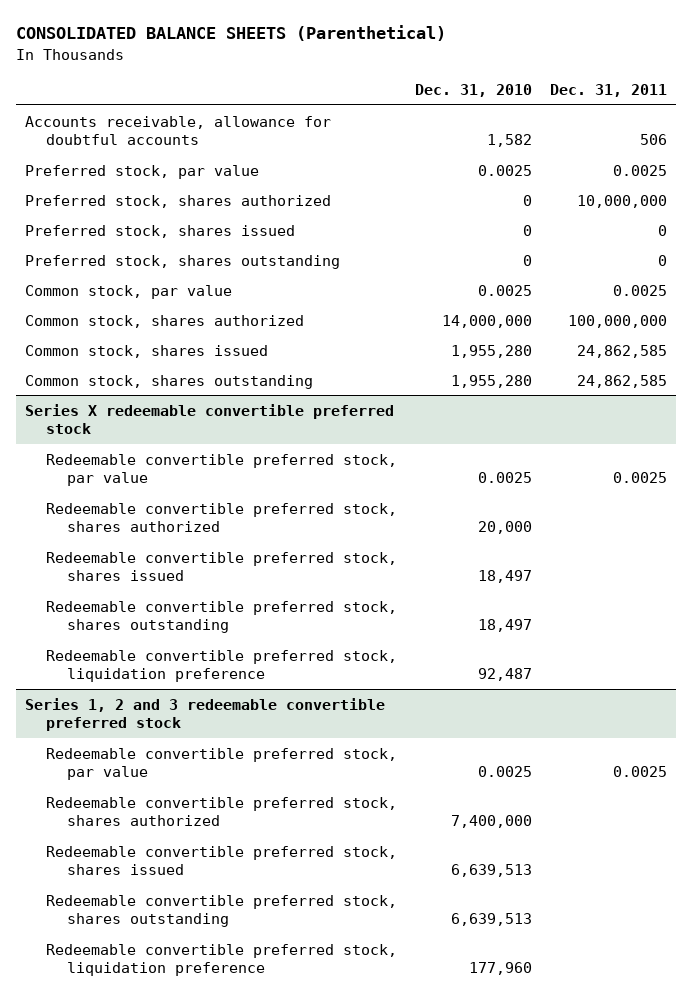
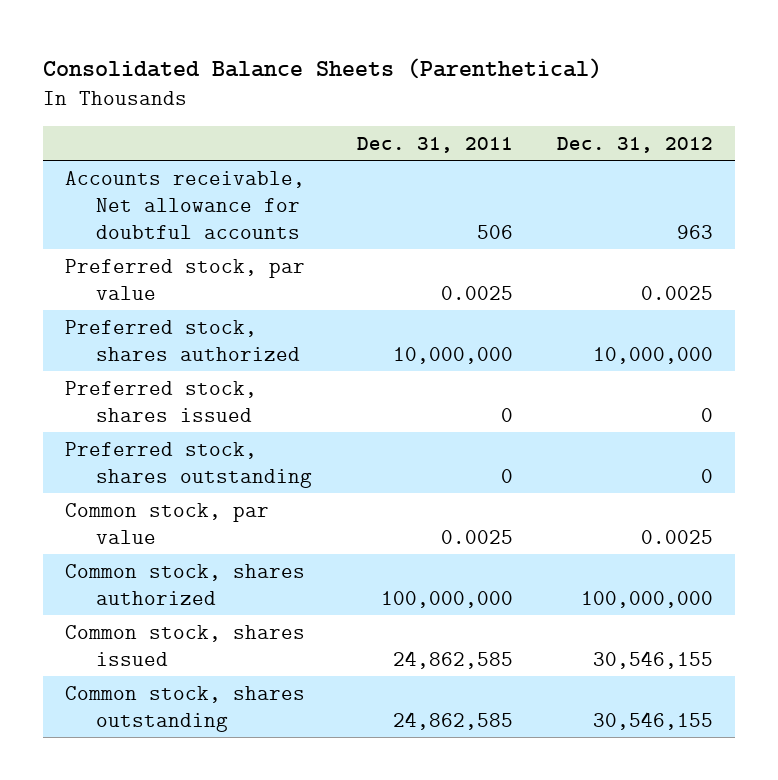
- CONSOLIDATED BALANCE SHEETS (Parenthetical)
+ Consolidated Balance Sheets (Parenthetical)
- | Dec. 31, 2010 | Dec. 31, 2011
+ | Dec. 31, 2011 | Dec. 31, 2012
- Accounts receivable, allowance for doubtful accounts | 1,582 | 506
+ Accounts receivable, Net allowance for doubtful accounts | 506 | 963
- Series X redeemable convertible preferred stock
- Redeemable convertible preferred stock, par value | 0.0025 | 0.0025
- Redeemable convertible preferred stock, shares authorized | 20,000 |
- Redeemable convertible preferred stock, shares issued | 18,497 |
- Redeemable convertible preferred stock, shares outstanding | 18,497 |
- Redeemable convertible preferred stock, liquidation preference | 92,487 |
- Series 1, 2 and 3 redeemable convertible preferred stock
- Redeemable convertible preferred stock, par value | 0.0025 | 0.0025
- Redeemable convertible preferred stock, shares authorized | 7,400,000 |
- Redeemable convertible preferred stock, shares issued | 6,639,513 |
- Redeemable convertible preferred stock, shares outstanding | 6,639,513 |
- Redeemable convertible preferred stock, liquidation preference | 177,960 |

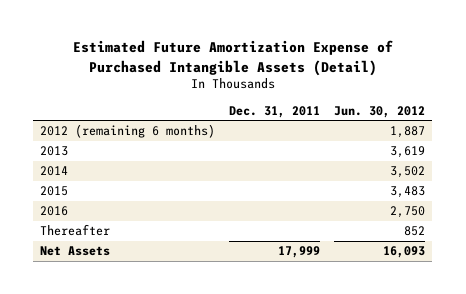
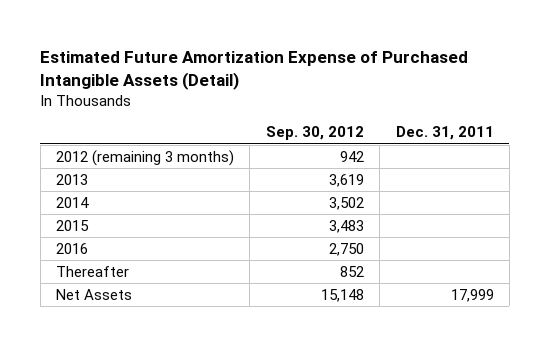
- | Dec. 31, 2011 | Jun. 30, 2012
+ | Sep. 30, 2012 | Dec. 31, 2011
- 2012 (remaining 6 months) | | 1,887
+ 2012 (remaining 3 months) | 942 |

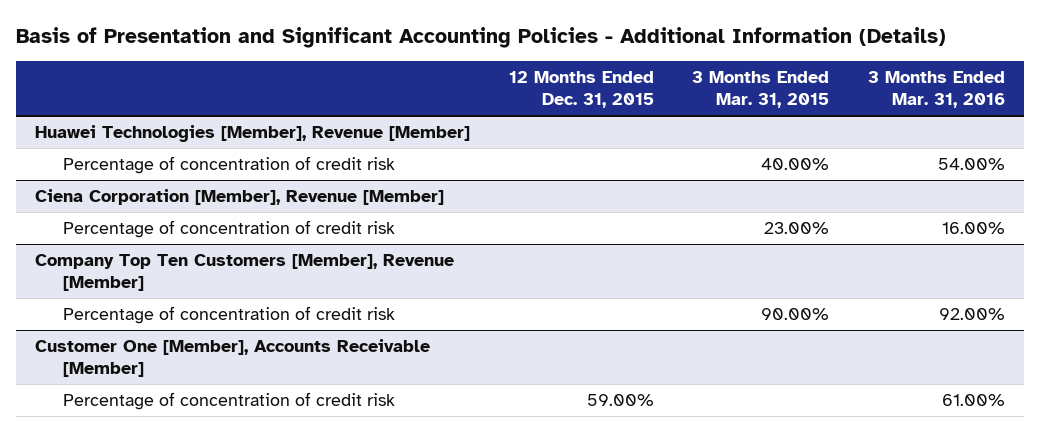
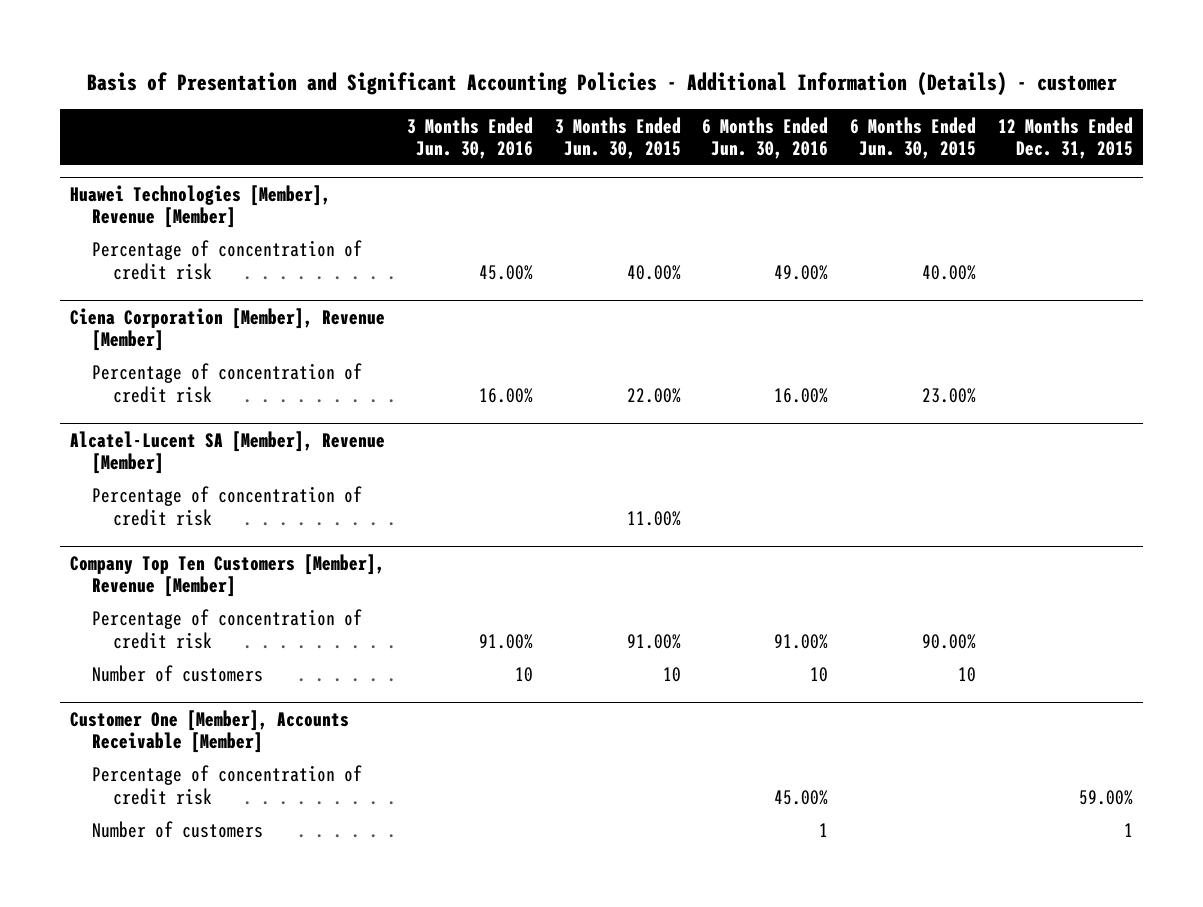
- Basis of Presentation and Significant Accounting Policies - Additional Information (Details)
+ Basis of Presentation and Significant Accounting Policies - Additional Information (Details) - customer
- | 12 Months Ended Dec. 31, 2015 | 3 Months Ended Mar. 31, 2015 | 3 Months Ended Mar. 31, 2016
+ | 3 Months Ended Jun. 30, 2016 | 3 Months Ended Jun. 30, 2015 | 6 Months Ended Jun. 30, 2016 | 6 Months Ended Jun. 30, 2015 | 12 Months Ended Dec. 31, 2015
+ Alcatel-Lucent SA [Member], Revenue [Member]
+ Percentage of concentration of credit risk | | 11.00% | | |
@ Company Top Ten Customers [Member], Revenue [Member]
+ Number of customers | 10 | 10 | 10 | 10 |
@ Customer One [Member], Accounts Receivable [Member]
+ Number of customers | | | 1 | | 1

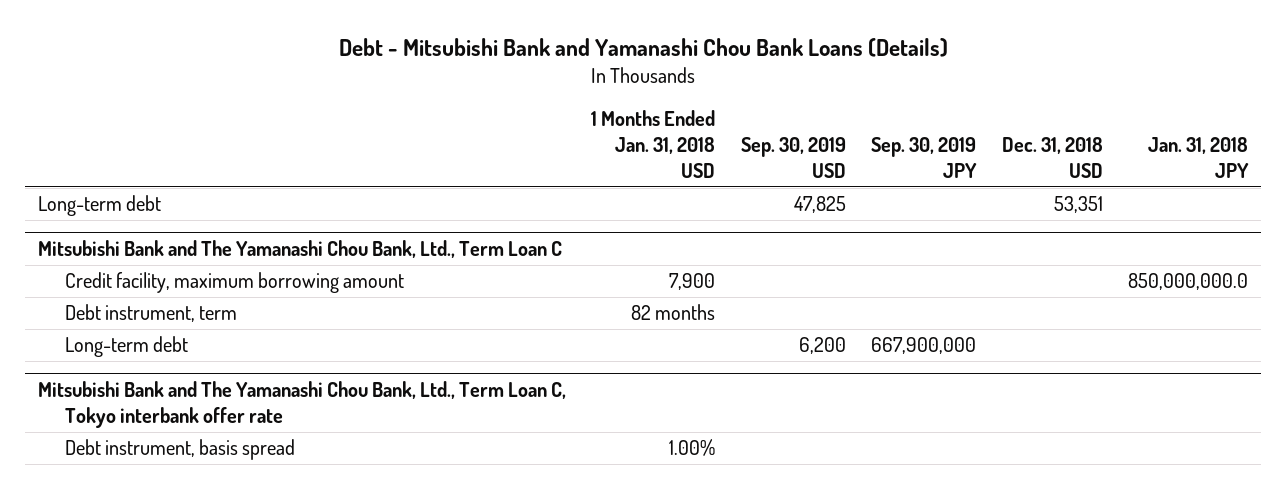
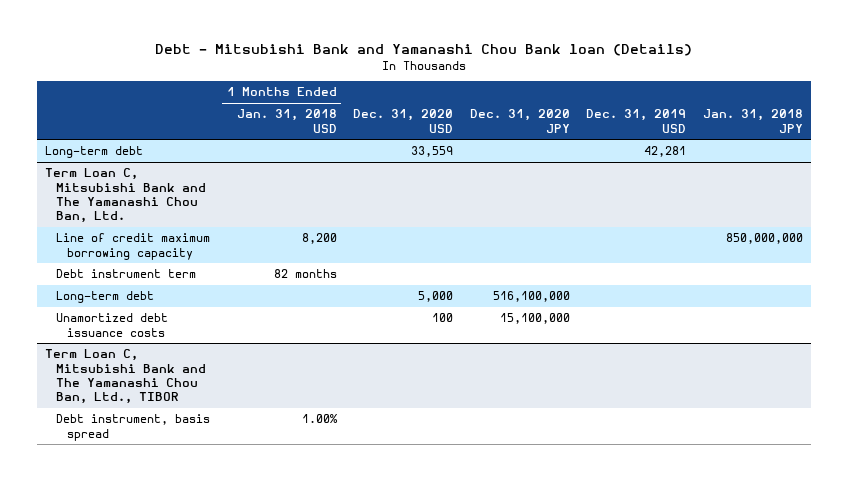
- Debt - Mitsubishi Bank and Yamanashi Chou Bank Loans (Details)
+ Debt - Mitsubishi Bank and Yamanashi Chou Bank loan (Details)
- | 1 Months Ended Jan. 31, 2018 USD | Sep. 30, 2019 USD | Sep. 30, 2019 JPY | Dec. 31, 2018 USD | Jan. 31, 2018 JPY
+ | 1 Months Ended Jan. 31, 2018 USD | Dec. 31, 2020 USD | Dec. 31, 2020 JPY | Dec. 31, 2019 USD | Jan. 31, 2018 JPY
- Mitsubishi Bank and The Yamanashi Chou Bank, Ltd., Term Loan C
- Credit facility, maximum borrowing amount | 7,900 | | | | 850,000,000.0
- Debt instrument, term | 82 months | | | |
+ Term Loan C, Mitsubishi Bank and The Yamanashi Chou Ban, Ltd.
+ Line of credit maximum borrowing capacity | 8,200 | | | | 850,000,000
+ Debt instrument term | 82 months | | | |
- Mitsubishi Bank and The Yamanashi Chou Bank, Ltd., Term Loan C, Tokyo interbank offer rate
+ Unamortized debt issuance costs | | 100 | 15,100,000 | |
+ Term Loan C, Mitsubishi Bank and The Yamanashi Chou Ban, Ltd., TIBOR

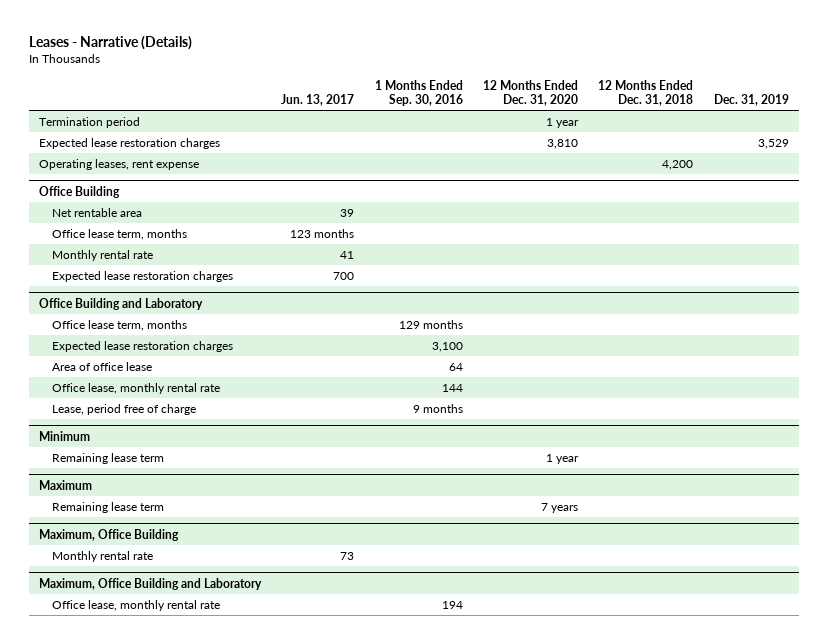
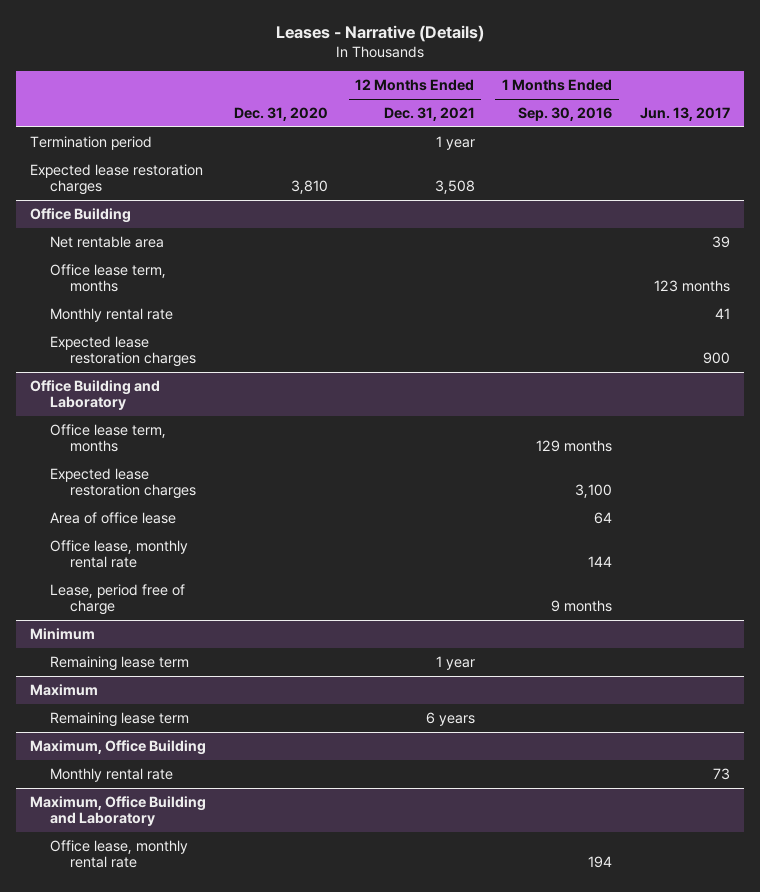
- | Jun. 13, 2017 | 1 Months Ended Sep. 30, 2016 | 12 Months Ended Dec. 31, 2020 | 12 Months Ended Dec. 31, 2018 | Dec. 31, 2019
+ | Dec. 31, 2020 | 12 Months Ended Dec. 31, 2021 | 1 Months Ended Sep. 30, 2016 | Jun. 13, 2017
- Operating leases, rent expense | | | | 4,200 |
@ Office Building
- Expected lease restoration charges | 700 | | | |
+ Expected lease restoration charges | | | | 900

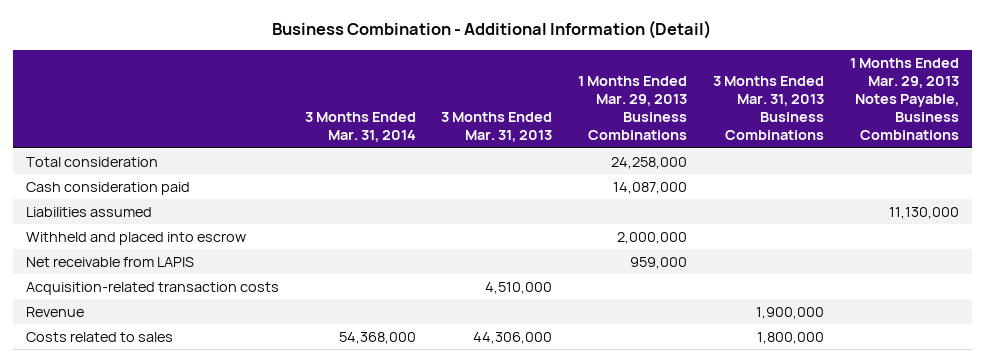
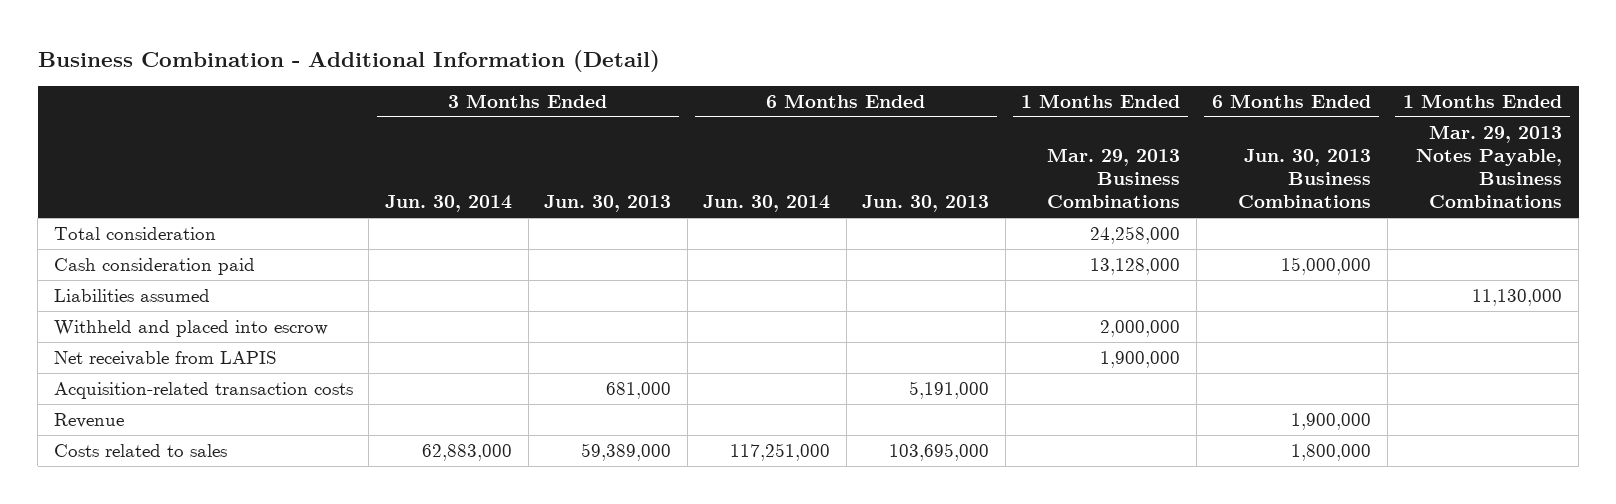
- | 3 Months Ended Mar. 31, 2014 | 3 Months Ended Mar. 31, 2013 | 1 Months Ended Mar. 29, 2013 Business Combinations | 3 Months Ended Mar. 31, 2013 Business Combinations | 1 Months Ended Mar. 29, 2013 Notes Payable, Business Combinations
+ | 3 Months Ended Jun. 30, 2014 | 3 Months Ended Jun. 30, 2013 | 6 Months Ended Jun. 30, 2014 | 6 Months Ended Jun. 30, 2013 | 1 Months Ended Mar. 29, 2013 Business Combinations | 6 Months Ended Jun. 30, 2013 Business Combinations | 1 Months Ended Mar. 29, 2013 Notes Payable, Business Combinations
- Cash consideration paid | | | 14,087,000 | |
+ Cash consideration paid | | | | | 13,128,000 | 15,000,000 |
- Net receivable from LAPIS | | | 959,000 | |
+ Net receivable from LAPIS | | | | | 1,900,000 | |

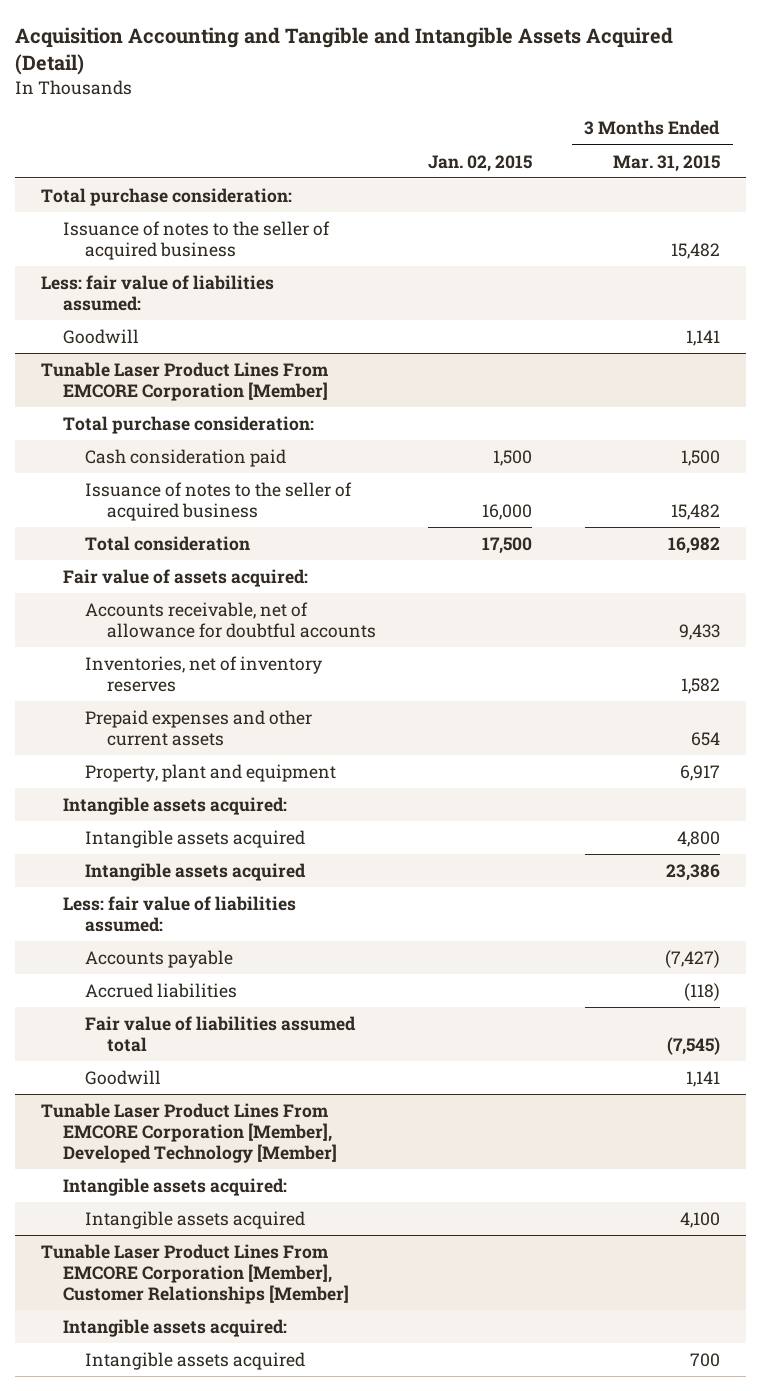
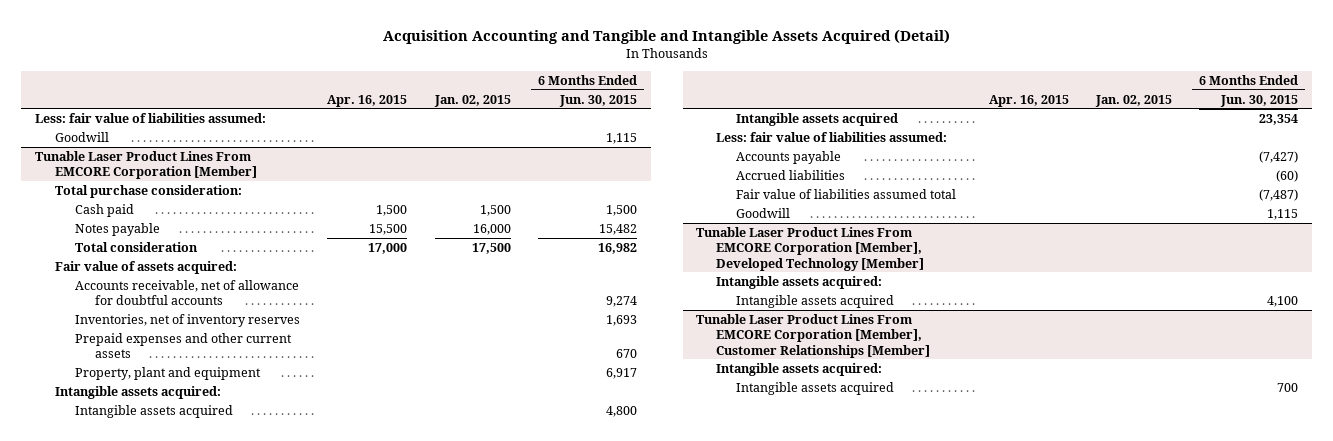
- | Jan. 02, 2015 | 3 Months Ended Mar. 31, 2015
+ | Apr. 16, 2015 | Jan. 02, 2015 | 6 Months Ended Jun. 30, 2015
- Total purchase consideration:
- Issuance of notes to the seller of acquired business | | 15,482
@ Tunable Laser Product Lines From EMCORE Corporation [Member]
- Cash consideration paid | 1,500 | 1,500
- Issuance of notes to the seller of acquired business | 16,000 | 15,482
+ Cash paid | 1,500 | 1,500 | 1,500
+ Notes payable | 15,500 | 16,000 | 15,482

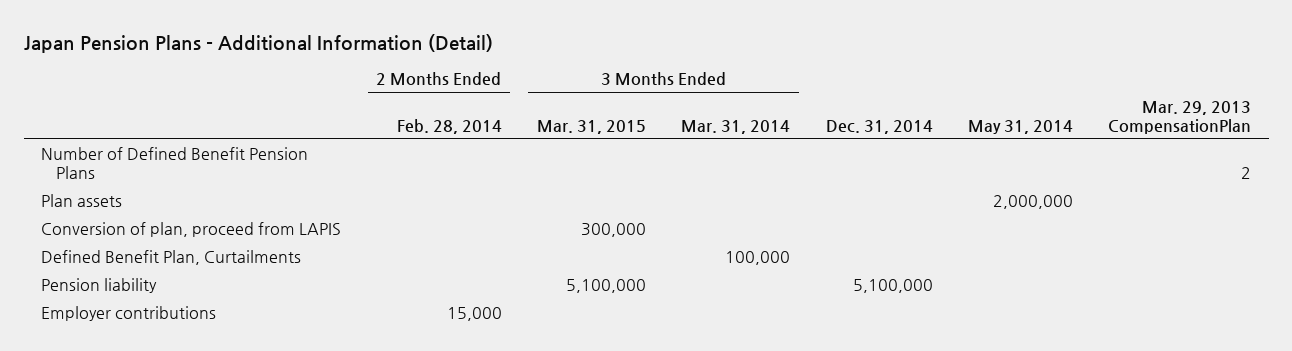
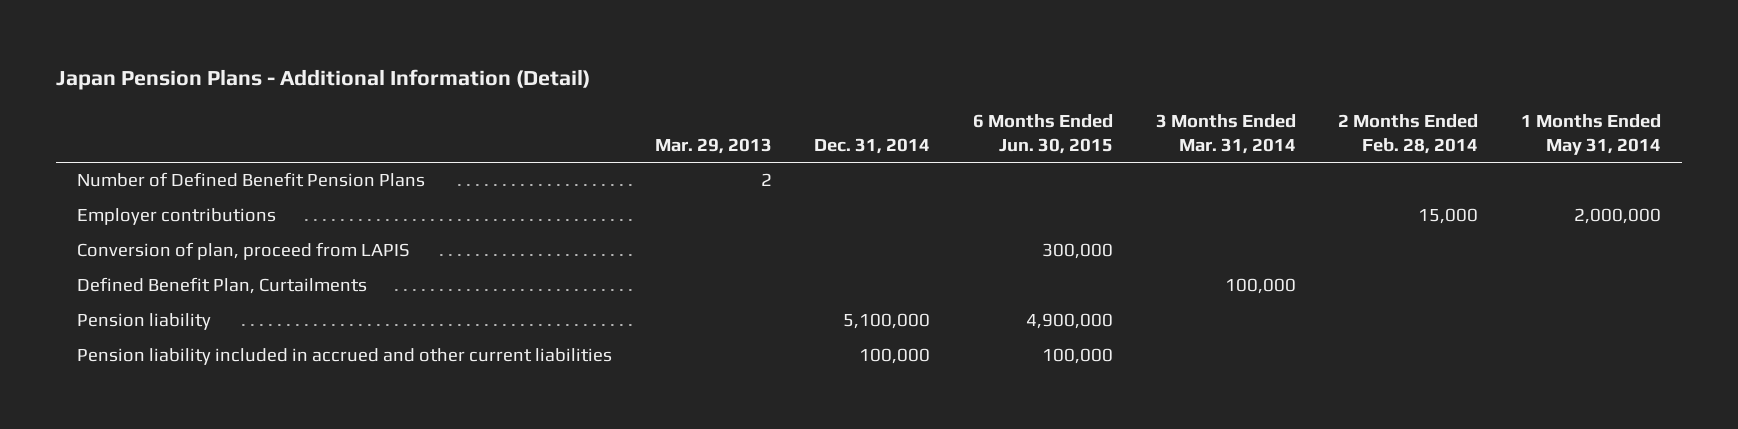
- | 2 Months Ended Feb. 28, 2014 | 3 Months Ended Mar. 31, 2015 | 3 Months Ended Mar. 31, 2014 | Dec. 31, 2014 | May 31, 2014 | Mar. 29, 2013 CompensationPlan
+ | Mar. 29, 2013 | Dec. 31, 2014 | 6 Months Ended Jun. 30, 2015 | 3 Months Ended Mar. 31, 2014 | 2 Months Ended Feb. 28, 2014 | 1 Months Ended May 31, 2014
- Plan assets | | | | | 2,000,000 |
moved up: Employer contributions | | | | | 15,000 | 2,000,000
+ Pension liability included in accrued and other current liabilities | | 100,000 | 100,000 | | |

